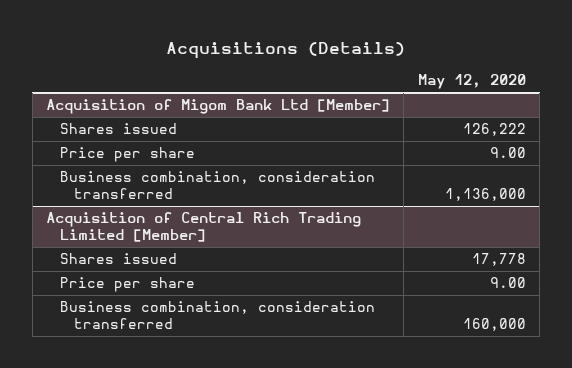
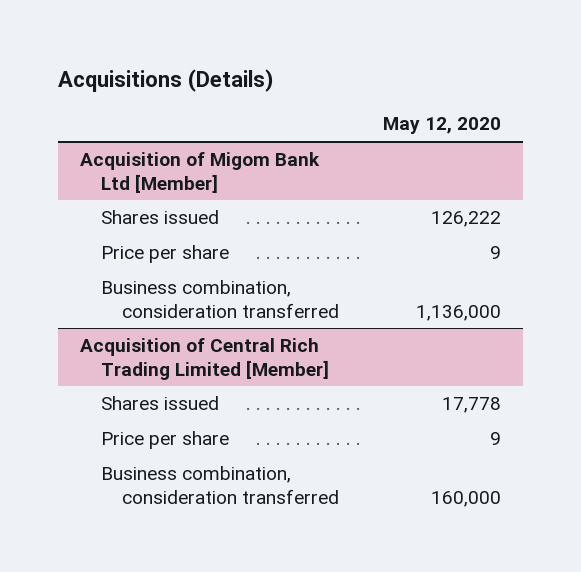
@ Acquisition of Migom Bank Ltd [Member]
- Price per share | 9.00
+ Price per share | 9
@ Acquisition of Central Rich Trading Limited [Member]
- Price per share | 9.00
+ Price per share | 9

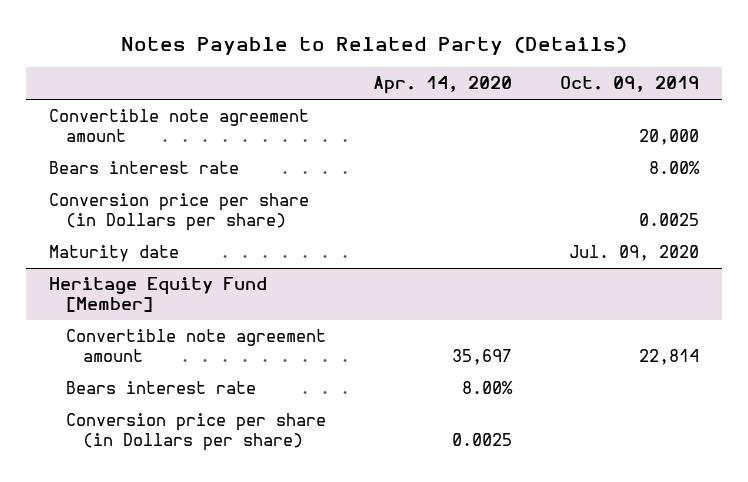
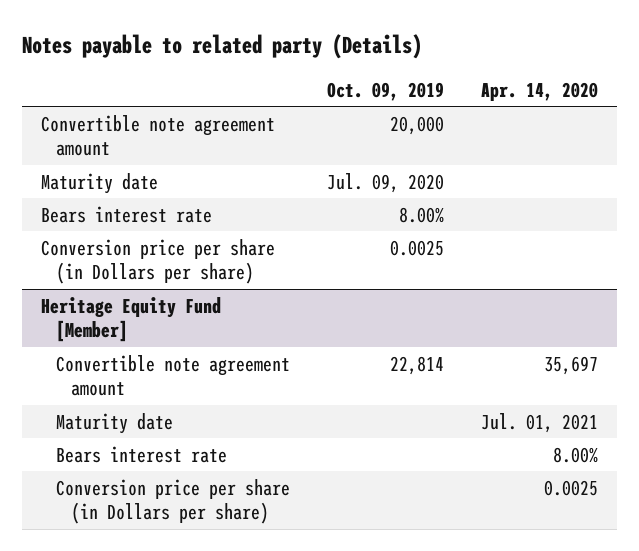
- Notes Payable to Related Party (Details)
+ Notes payable to related party (Details)
- | Apr. 14, 2020 | Oct. 09, 2019
+ | Oct. 09, 2019 | Apr. 14, 2020
moved up: Maturity date | Jul. 09, 2020 |
@ Heritage Equity Fund [Member]
+ Maturity date | | Jul. 01, 2021

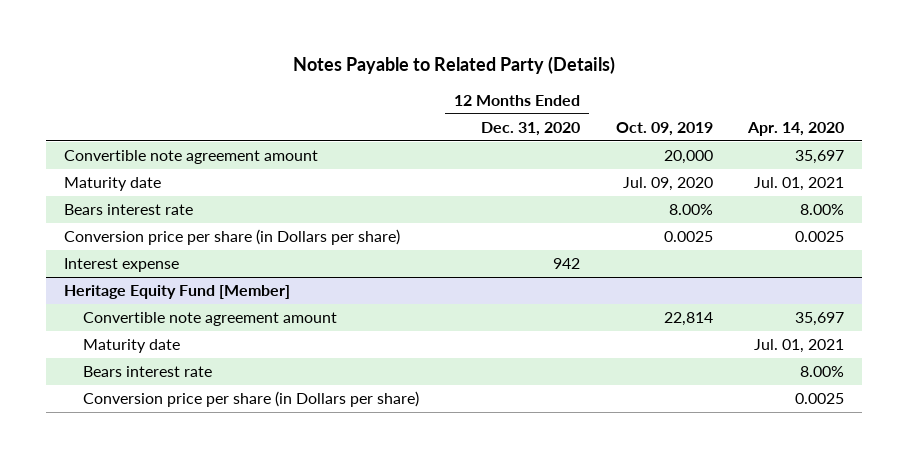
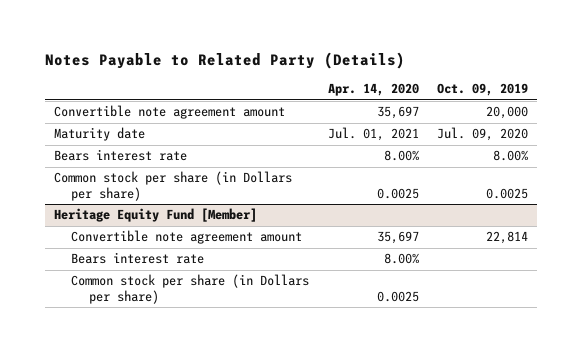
- | 12 Months Ended Dec. 31, 2020 | Oct. 09, 2019 | Apr. 14, 2020
+ | Apr. 14, 2020 | Oct. 09, 2019
- Conversion price per share (in Dollars per share) | | 0.0025 | 0.0025
- Interest expense | 942 | |
+ Common stock per share (in Dollars per share) | 0.0025 | 0.0025
@ Heritage Equity Fund [Member]
- Maturity date | | | Jul. 01, 2021
- Conversion price per share (in Dollars per share) | | | 0.0025
+ Common stock per share (in Dollars per share) | 0.0025 |

